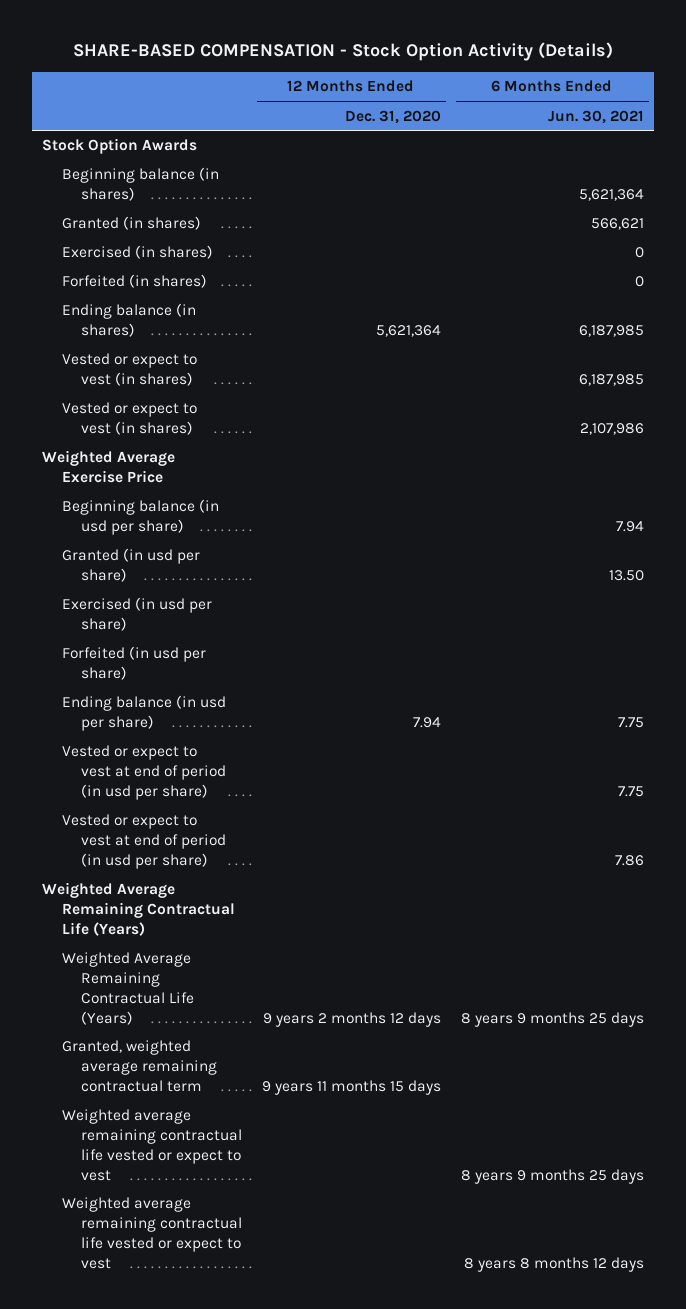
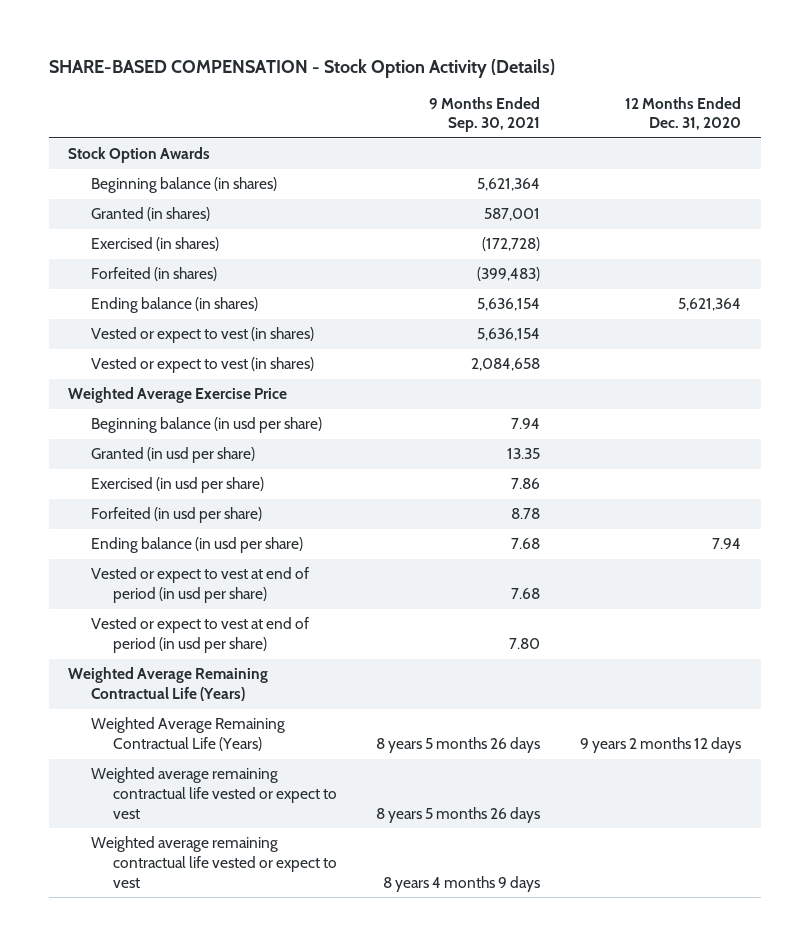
- | 12 Months Ended Dec. 31, 2020 | 6 Months Ended Jun. 30, 2021
+ | 9 Months Ended Sep. 30, 2021 | 12 Months Ended Dec. 31, 2020
- Granted, weighted average remaining contractual term | 9 years 11 months 15 days |

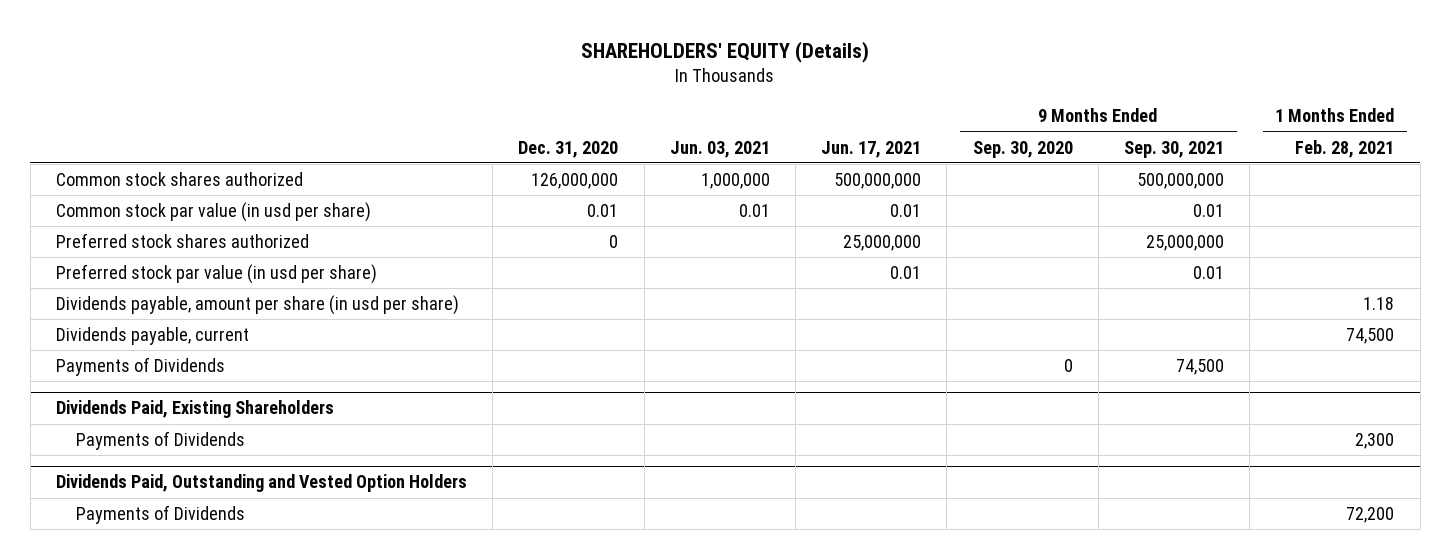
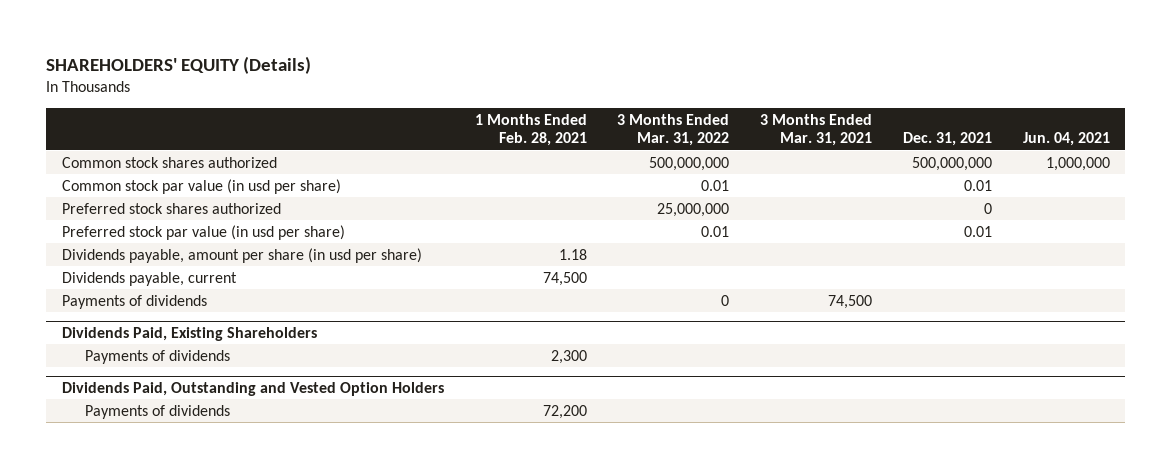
- | Dec. 31, 2020 | Jun. 03, 2021 | Jun. 17, 2021 | 9 Months Ended Sep. 30, 2020 | 9 Months Ended Sep. 30, 2021 | 1 Months Ended Feb. 28, 2021
+ | 1 Months Ended Feb. 28, 2021 | 3 Months Ended Mar. 31, 2022 | 3 Months Ended Mar. 31, 2021 | Dec. 31, 2021 | Jun. 04, 2021
- Payments of Dividends | | | | 0 | 74,500 |
+ Payments of dividends | | 0 | 74,500 | |
@ Dividends Paid, Existing Shareholders
- Payments of Dividends | | | | | | 2,300
+ Payments of dividends | 2,300 | | | |
@ Dividends Paid, Outstanding and Vested Option Holders
- Payments of Dividends | | | | | | 72,200
+ Payments of dividends | 72,200 | | | |

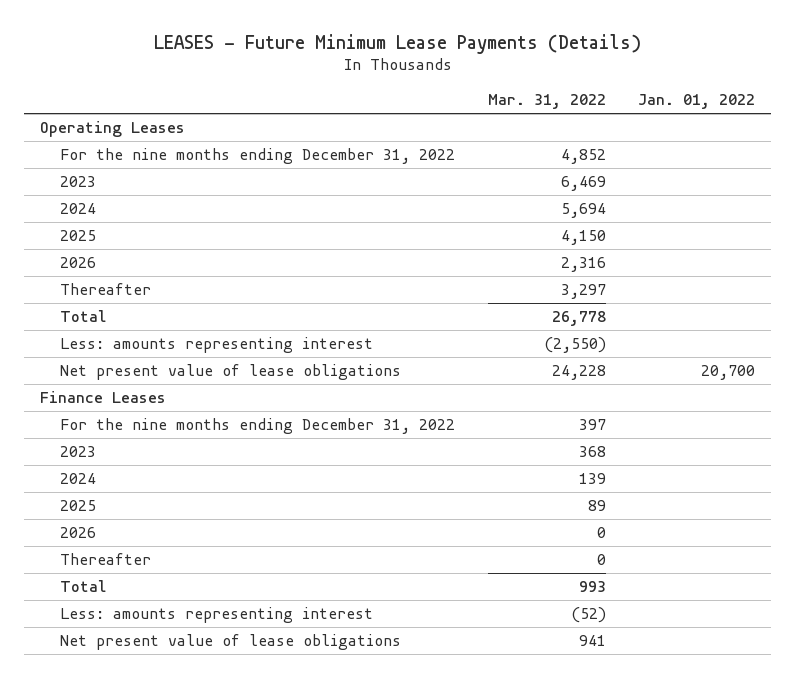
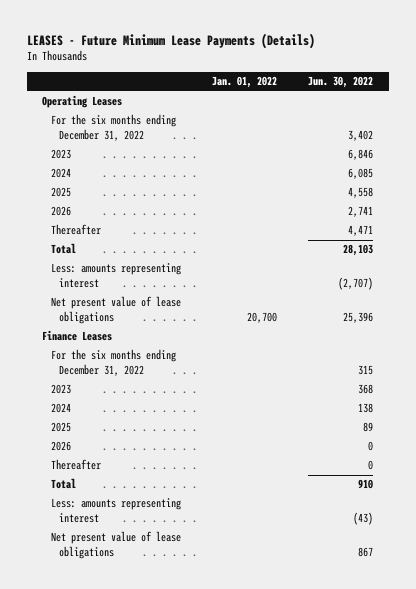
- | Mar. 31, 2022 | Jan. 01, 2022
+ | Jan. 01, 2022 | Jun. 30, 2022
- For the nine months ending December 31, 2022 | 4,852 |
+ For the six months ending December 31, 2022 | | 3,402
- For the nine months ending December 31, 2022 | 397 |
+ For the six months ending December 31, 2022 | | 315

